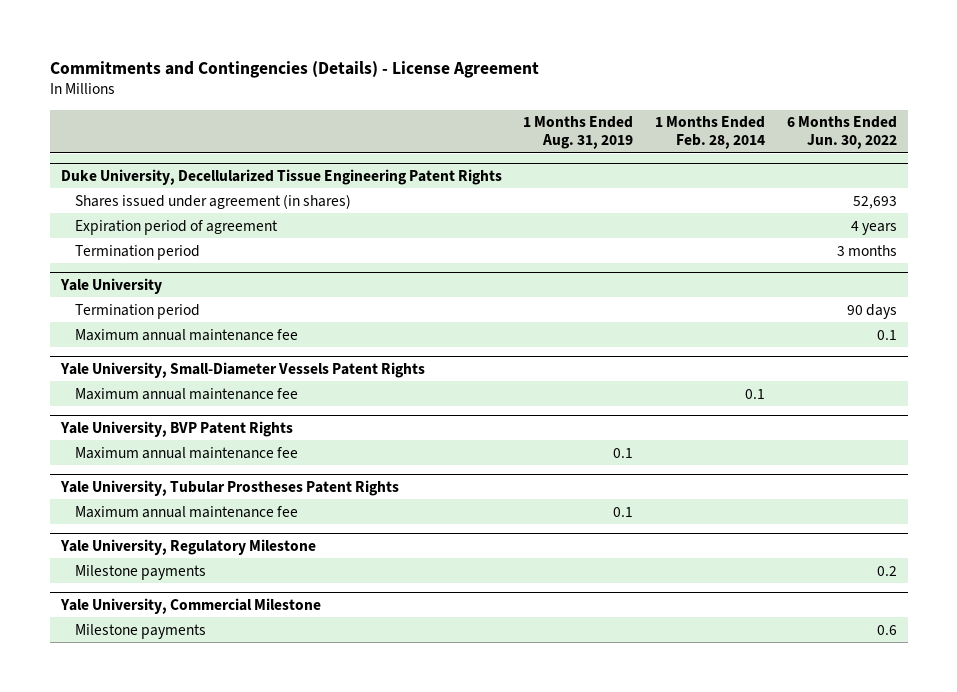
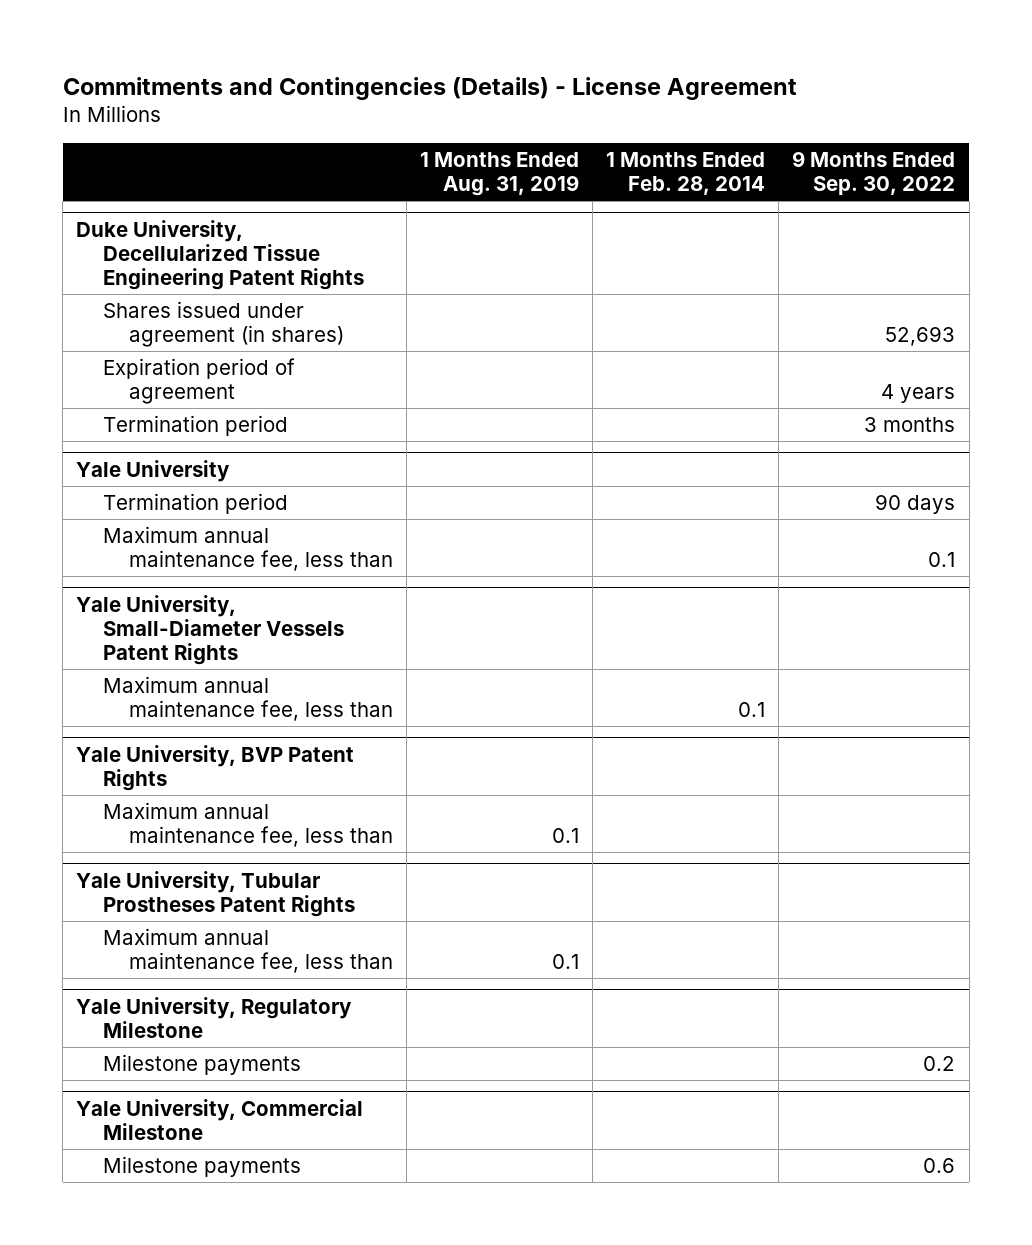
- | 1 Months Ended Aug. 31, 2019 | 1 Months Ended Feb. 28, 2014 | 6 Months Ended Jun. 30, 2022
+ | 1 Months Ended Aug. 31, 2019 | 1 Months Ended Feb. 28, 2014 | 9 Months Ended Sep. 30, 2022
@ Yale University
- Maximum annual maintenance fee | | | 0.1
+ Maximum annual maintenance fee, less than | | | 0.1
@ Yale University, Small-Diameter Vessels Patent Rights
- Maximum annual maintenance fee | | 0.1 |
+ Maximum annual maintenance fee, less than | | 0.1 |
@ Yale University, BVP Patent Rights
- Maximum annual maintenance fee | 0.1 | |
+ Maximum annual maintenance fee, less than | 0.1 | |
@ Yale University, Tubular Prostheses Patent Rights
- Maximum annual maintenance fee | 0.1 | |
+ Maximum annual maintenance fee, less than | 0.1 | |

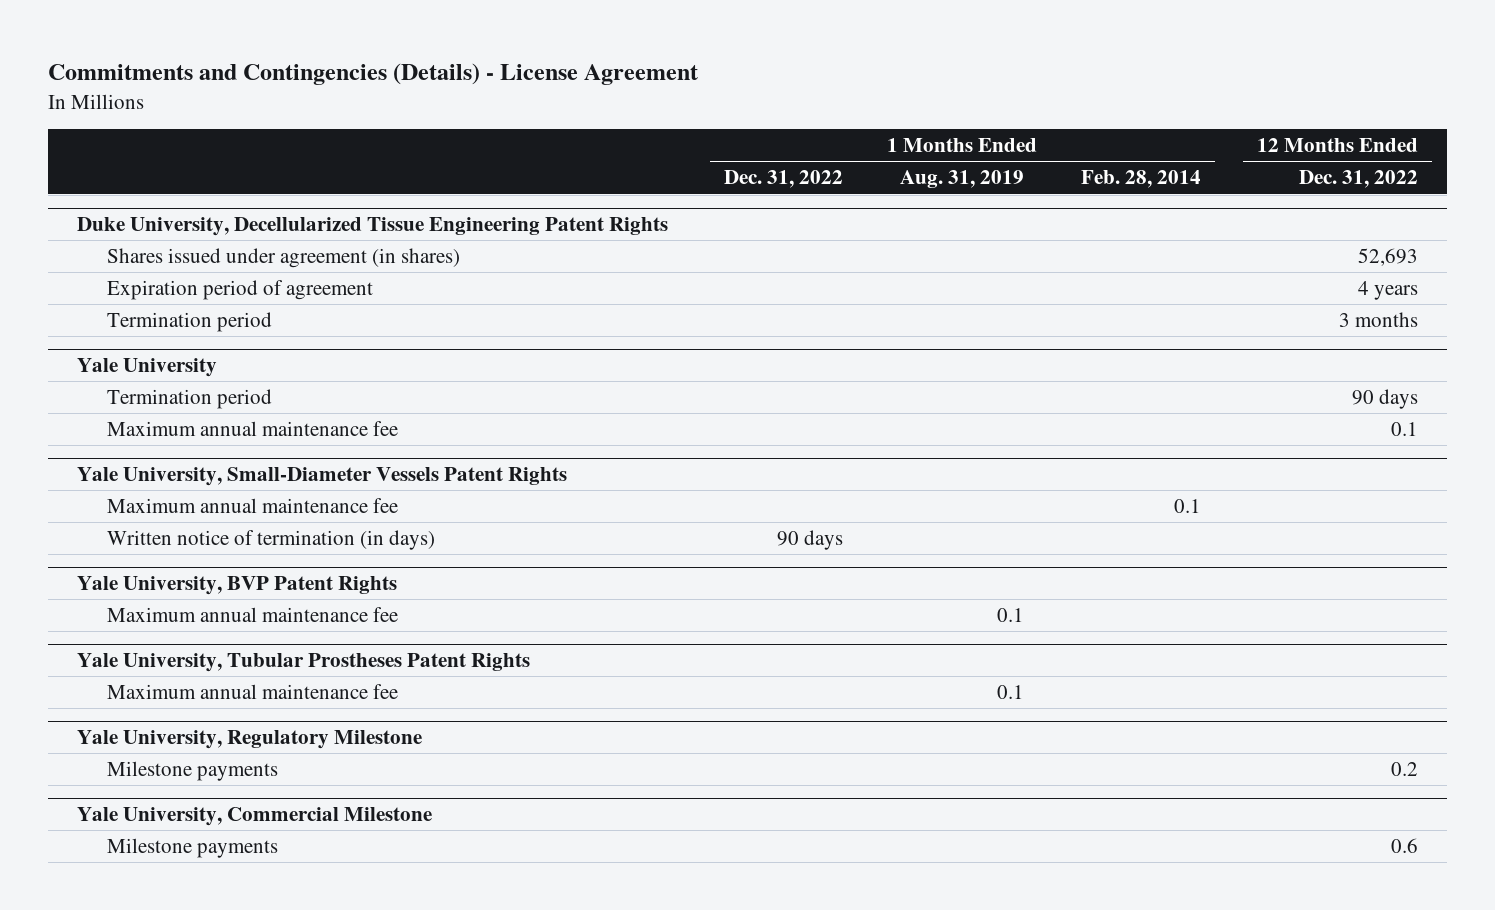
- | 1 Months Ended Aug. 31, 2019 | 1 Months Ended Feb. 28, 2014 | 9 Months Ended Sep. 30, 2022
+ | 1 Months Ended Dec. 31, 2022 | 1 Months Ended Aug. 31, 2019 | 1 Months Ended Feb. 28, 2014 | 12 Months Ended Dec. 31, 2022
@ Yale University
- Maximum annual maintenance fee, less than | | | 0.1
+ Maximum annual maintenance fee | | | | 0.1
@ Yale University, Small-Diameter Vessels Patent Rights
- Maximum annual maintenance fee, less than | | 0.1 |
+ Maximum annual maintenance fee | | | 0.1 |
+ Written notice of termination (in days) | 90 days | | |
@ Yale University, BVP Patent Rights
- Maximum annual maintenance fee, less than | 0.1 | |
+ Maximum annual maintenance fee | | 0.1 | |
@ Yale University, Tubular Prostheses Patent Rights
- Maximum annual maintenance fee, less than | 0.1 | |
+ Maximum annual maintenance fee | | 0.1 | |

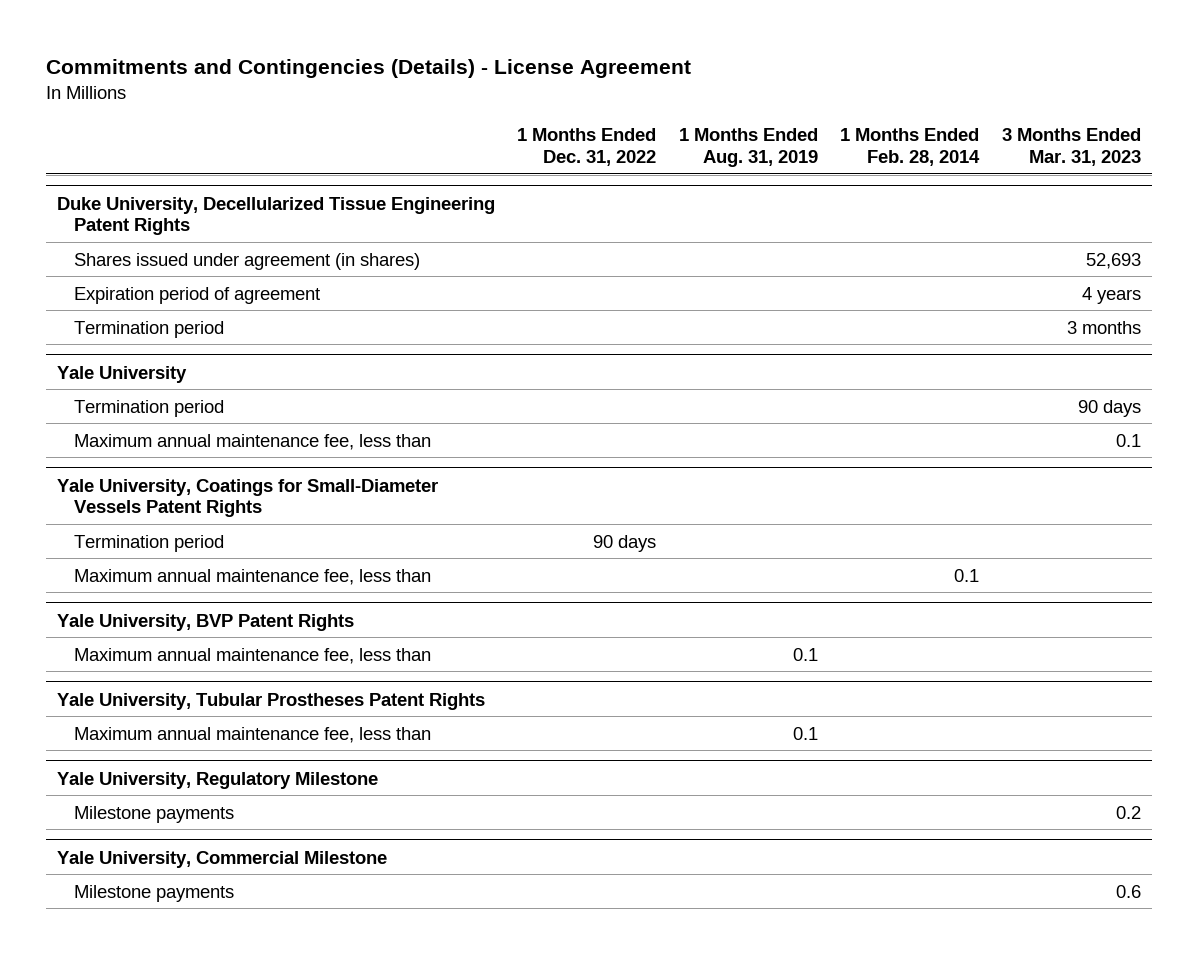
- | 1 Months Ended Dec. 31, 2022 | 1 Months Ended Aug. 31, 2019 | 1 Months Ended Feb. 28, 2014 | 12 Months Ended Dec. 31, 2022
+ | 1 Months Ended Dec. 31, 2022 | 1 Months Ended Aug. 31, 2019 | 1 Months Ended Feb. 28, 2014 | 3 Months Ended Mar. 31, 2023
@ Yale University
- Maximum annual maintenance fee | | | | 0.1
- Yale University, Small-Diameter Vessels Patent Rights
- Maximum annual maintenance fee | | | 0.1 |
- Written notice of termination (in days) | 90 days | | |
@ Yale University
+ Maximum annual maintenance fee, less than | | | | 0.1
+ Yale University, Coatings for Small-Diameter Vessels Patent Rights
+ Termination period | 90 days | | |
+ Maximum annual maintenance fee, less than | | | 0.1 |
@ Yale University, BVP Patent Rights
- Maximum annual maintenance fee | | 0.1 | |
+ Maximum annual maintenance fee, less than | | 0.1 | |
@ Yale University, Tubular Prostheses Patent Rights
- Maximum annual maintenance fee | | 0.1 | |
+ Maximum annual maintenance fee, less than | | 0.1 | |

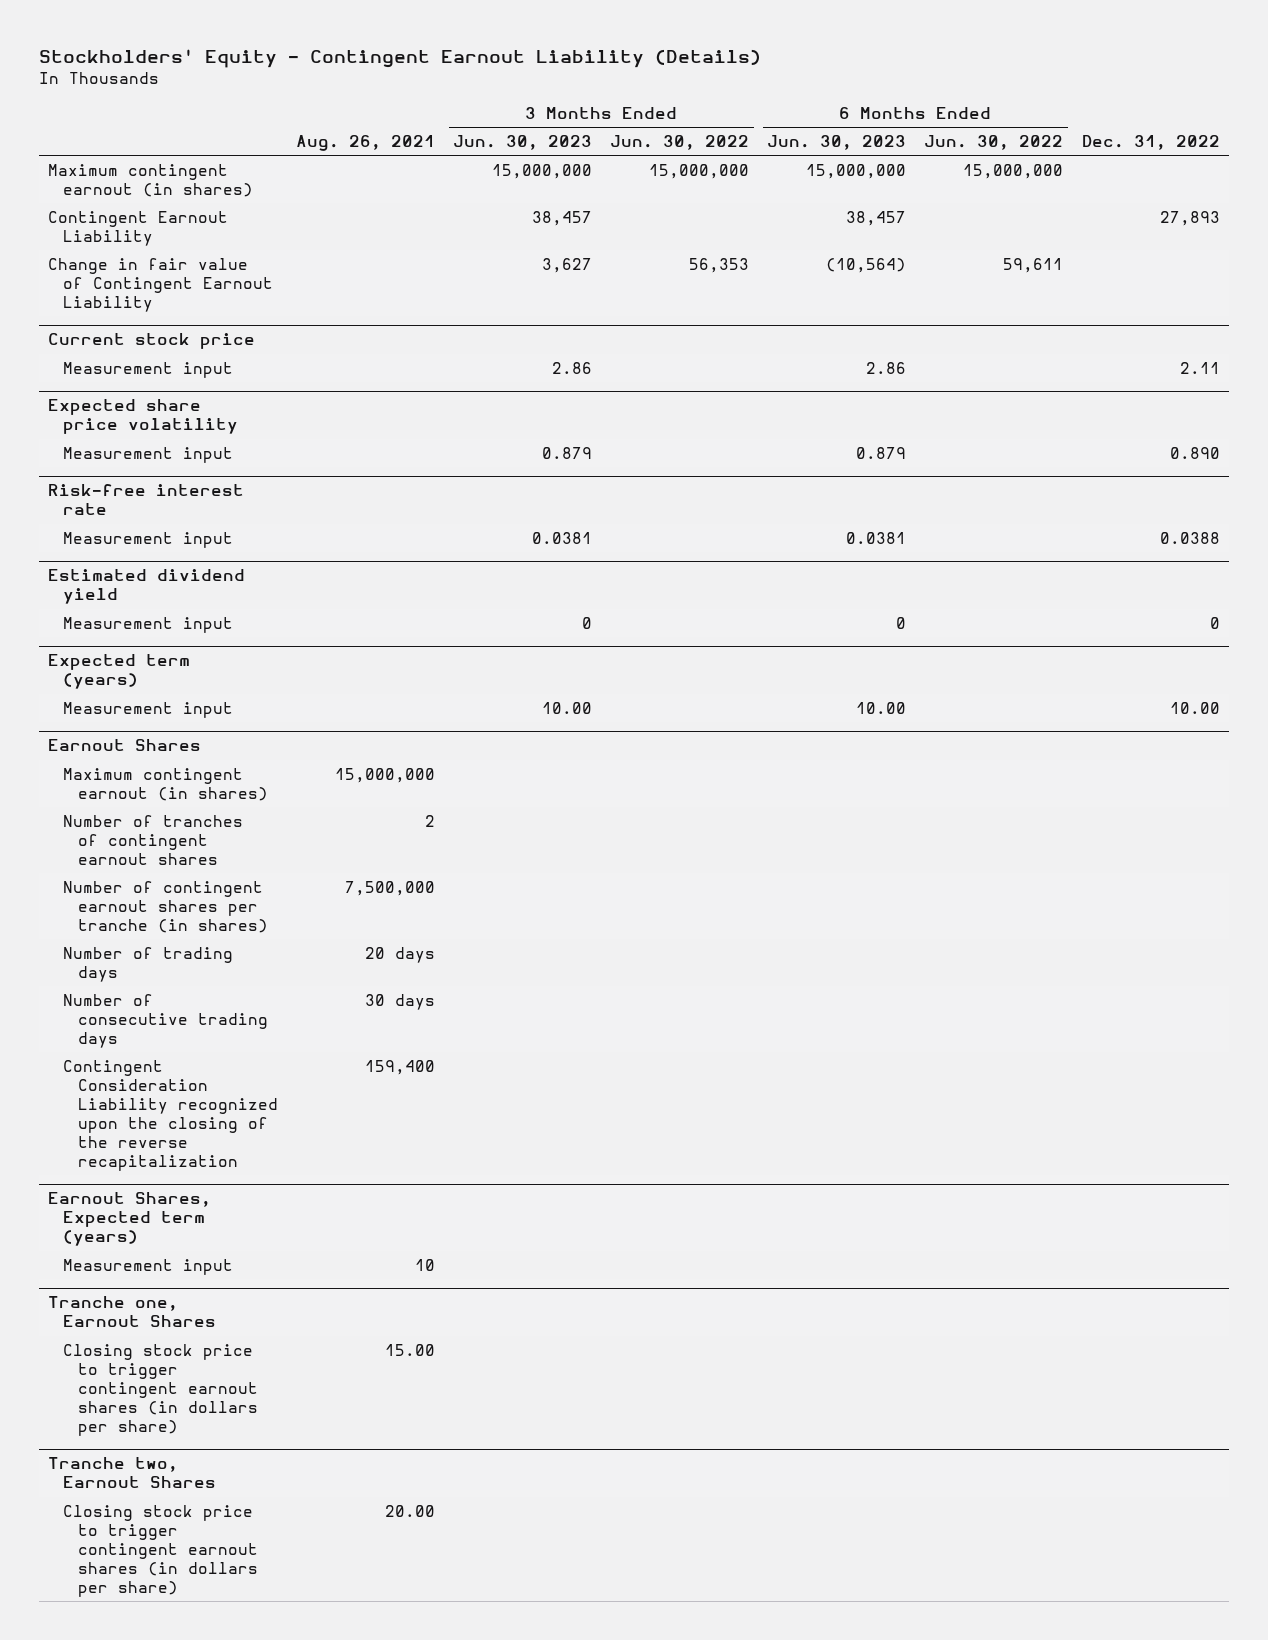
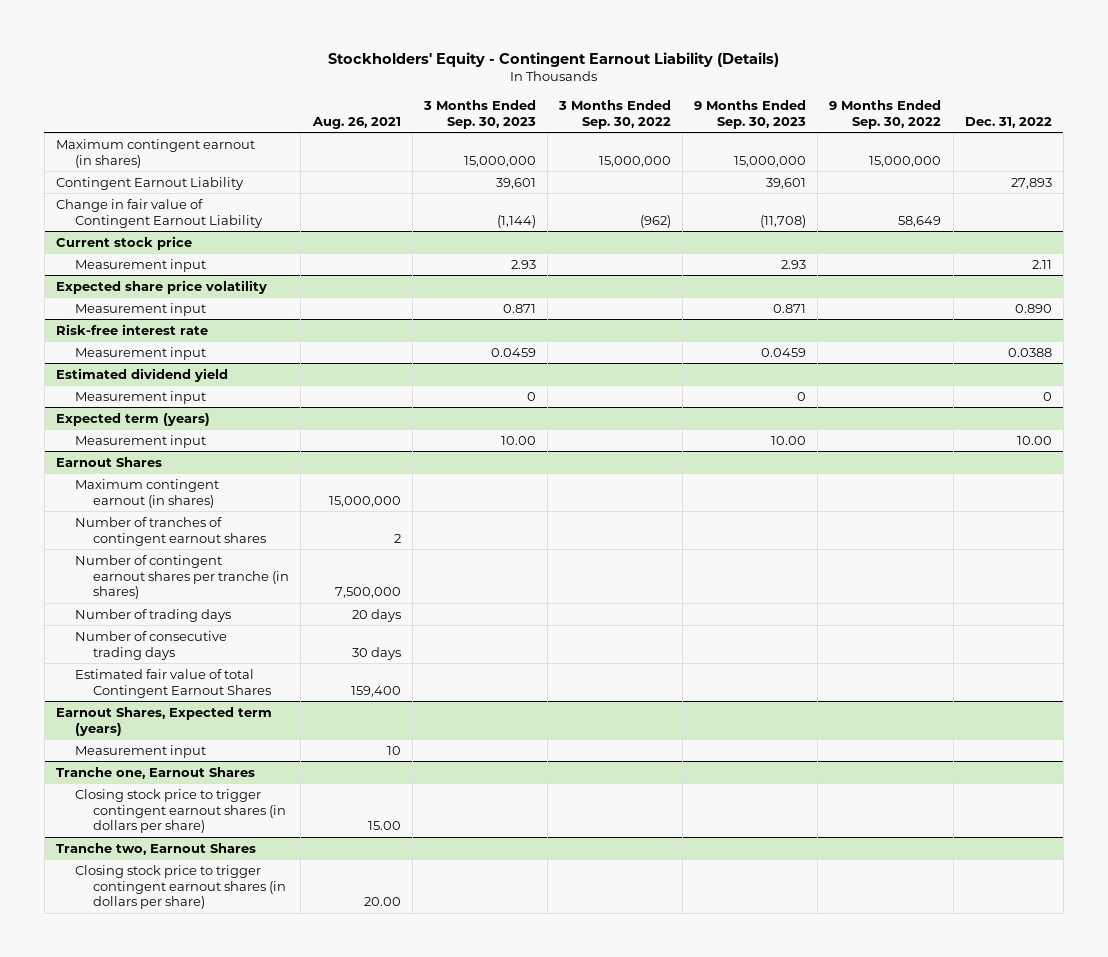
- | Aug. 26, 2021 | 3 Months Ended Jun. 30, 2023 | 3 Months Ended Jun. 30, 2022 | 6 Months Ended Jun. 30, 2023 | 6 Months Ended Jun. 30, 2022 | Dec. 31, 2022
+ | Aug. 26, 2021 | 3 Months Ended Sep. 30, 2023 | 3 Months Ended Sep. 30, 2022 | 9 Months Ended Sep. 30, 2023 | 9 Months Ended Sep. 30, 2022 | Dec. 31, 2022
@ Earnout Shares
- Contingent Consideration Liability recognized upon the closing of the reverse recapitalization | 159,400 | | | | |
+ Estimated fair value of total Contingent Earnout Shares | 159,400 | | | | |

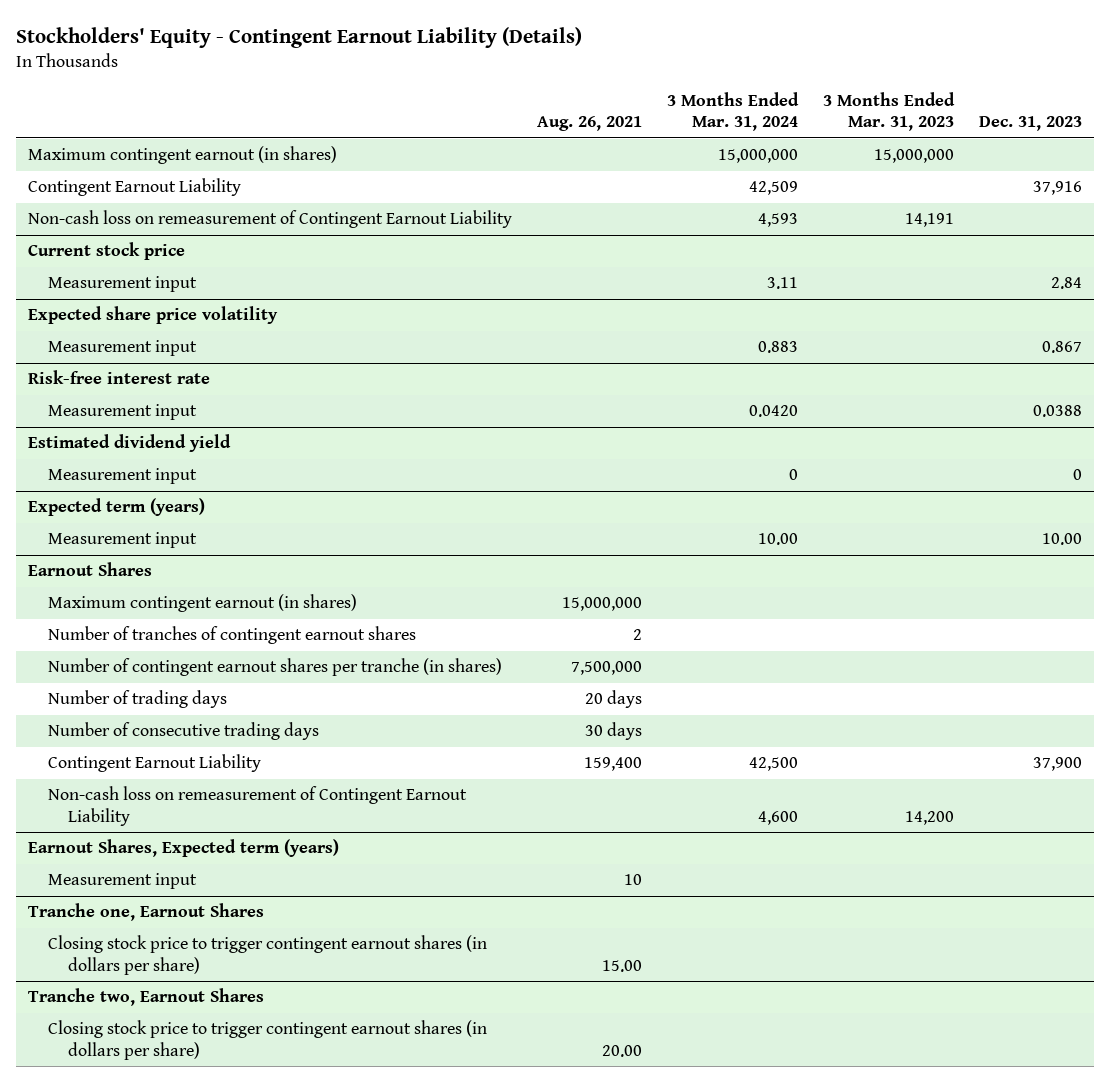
- | Aug. 26, 2021 | 3 Months Ended Sep. 30, 2023 | 3 Months Ended Sep. 30, 2022 | 9 Months Ended Sep. 30, 2023 | 9 Months Ended Sep. 30, 2022 | Dec. 31, 2022
+ | Aug. 26, 2021 | 3 Months Ended Mar. 31, 2024 | 3 Months Ended Mar. 31, 2023 | Dec. 31, 2023
- Change in fair value of Contingent Earnout Liability | | (1,144) | (962) | (11,708) | 58,649 |
+ Non-cash loss on remeasurement of Contingent Earnout Liability | | 4,593 | 14,191 |
@ Earnout Shares
- Estimated fair value of total Contingent Earnout Shares | 159,400 | | | | |
+ Contingent Earnout Liability | 159,400 | 42,500 | | 37,900
+ Non-cash loss on remeasurement of Contingent Earnout Liability | | 4,600 | 14,200 |

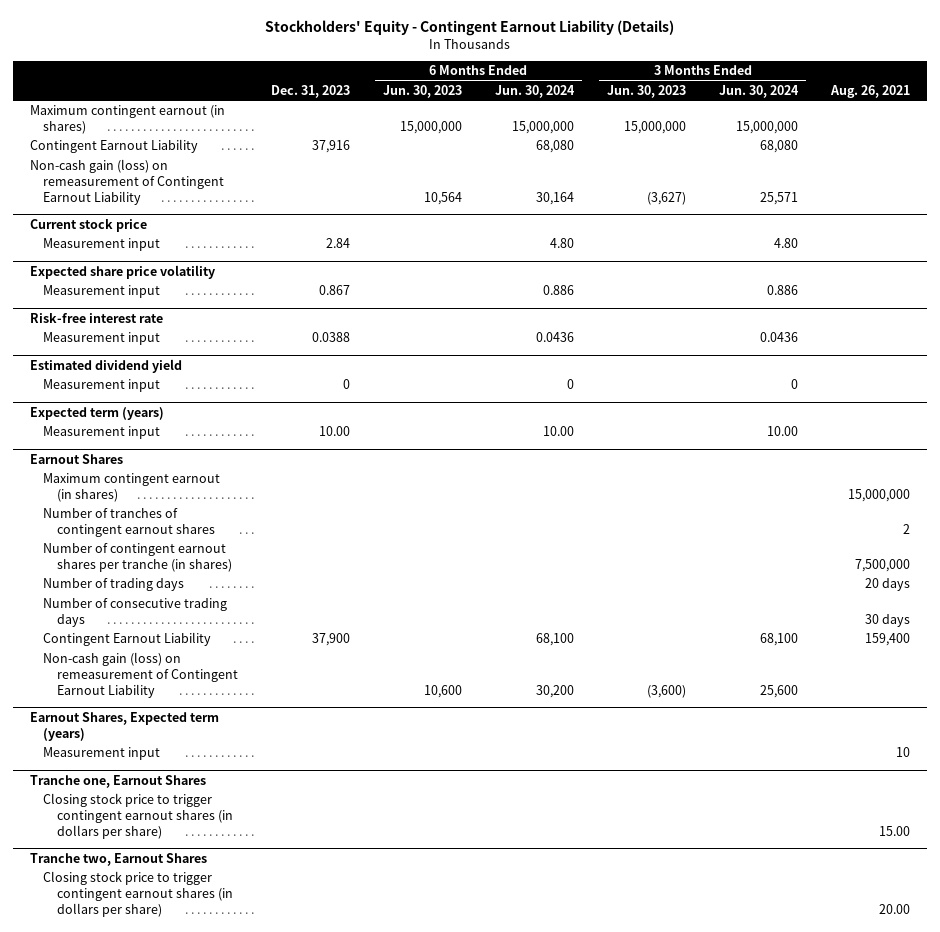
- | Aug. 26, 2021 | 3 Months Ended Mar. 31, 2024 | 3 Months Ended Mar. 31, 2023 | Dec. 31, 2023
+ | Dec. 31, 2023 | 6 Months Ended Jun. 30, 2023 | 6 Months Ended Jun. 30, 2024 | 3 Months Ended Jun. 30, 2023 | 3 Months Ended Jun. 30, 2024 | Aug. 26, 2021
- Non-cash loss on remeasurement of Contingent Earnout Liability | | 4,593 | 14,191 |
+ Non-cash gain (loss) on remeasurement of Contingent Earnout Liability | | 10,564 | 30,164 | (3,627) | 25,571 |
@ Earnout Shares
- Non-cash loss on remeasurement of Contingent Earnout Liability | | 4,600 | 14,200 |
+ Non-cash gain (loss) on remeasurement of Contingent Earnout Liability | | 10,600 | 30,200 | (3,600) | 25,600 |

